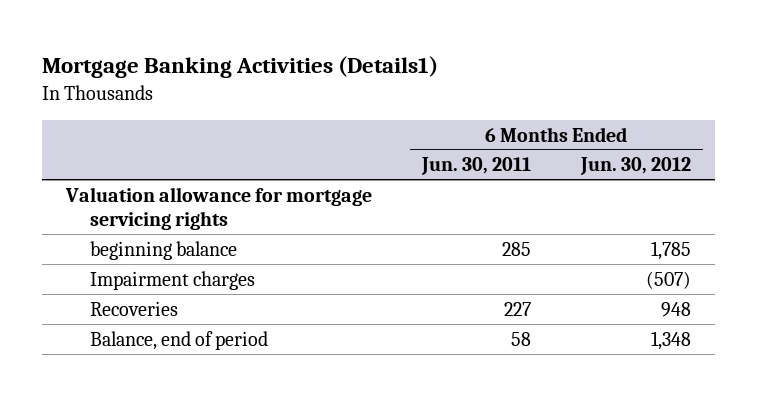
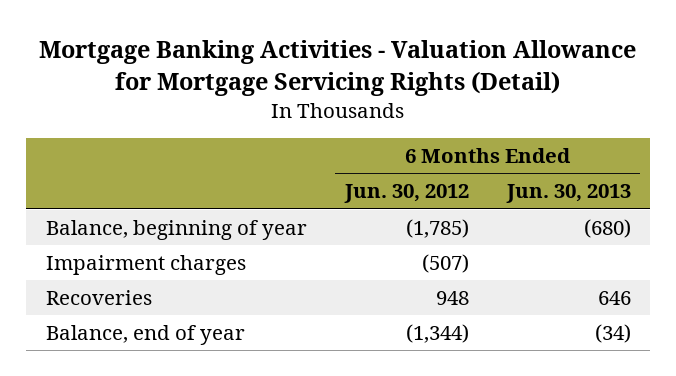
- Mortgage Banking Activities (Details1)
+ Mortgage Banking Activities - Valuation Allowance for Mortgage Servicing Rights (Detail)
- | 6 Months Ended Jun. 30, 2011 | 6 Months Ended Jun. 30, 2012
+ | 6 Months Ended Jun. 30, 2012 | 6 Months Ended Jun. 30, 2013
- Valuation allowance for mortgage servicing rights
- beginning balance | 285 | 1,785
+ Balance, beginning of year | (1,785) | (680)
- Balance, end of period | 58 | 1,348
+ Balance, end of year | (1,344) | (34)

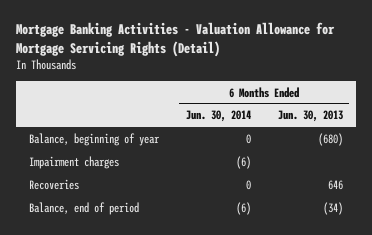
- | 6 Months Ended Jun. 30, 2012 | 6 Months Ended Jun. 30, 2013
+ | 6 Months Ended Jun. 30, 2014 | 6 Months Ended Jun. 30, 2013
- Balance, end of year | (1,344) | (34)
+ Balance, end of period | (6) | (34)

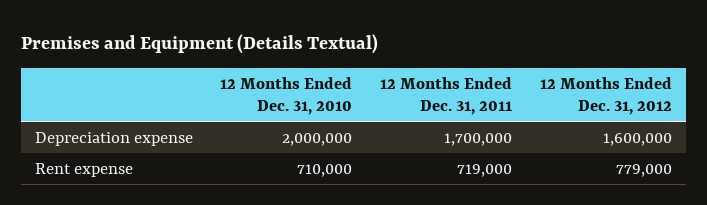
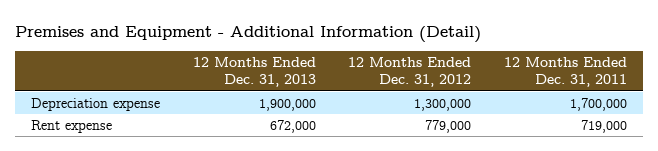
- Premises and Equipment (Details Textual)
+ Premises and Equipment - Additional Information (Detail)
- | 12 Months Ended Dec. 31, 2010 | 12 Months Ended Dec. 31, 2011 | 12 Months Ended Dec. 31, 2012
+ | 12 Months Ended Dec. 31, 2013 | 12 Months Ended Dec. 31, 2012 | 12 Months Ended Dec. 31, 2011
- Depreciation expense | 2,000,000 | 1,700,000 | 1,600,000
+ Depreciation expense | 1,900,000 | 1,300,000 | 1,700,000

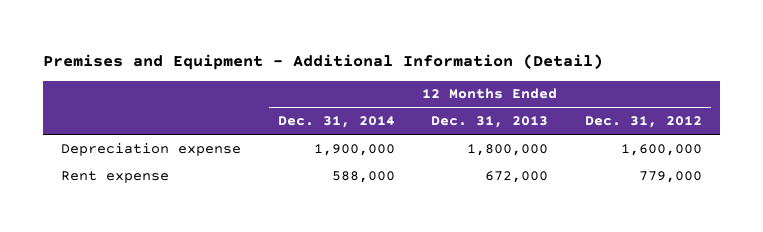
- | 12 Months Ended Dec. 31, 2013 | 12 Months Ended Dec. 31, 2012 | 12 Months Ended Dec. 31, 2011
+ | 12 Months Ended Dec. 31, 2014 | 12 Months Ended Dec. 31, 2013 | 12 Months Ended Dec. 31, 2012
- Depreciation expense | 1,900,000 | 1,300,000 | 1,700,000
+ Depreciation expense | 1,900,000 | 1,800,000 | 1,600,000

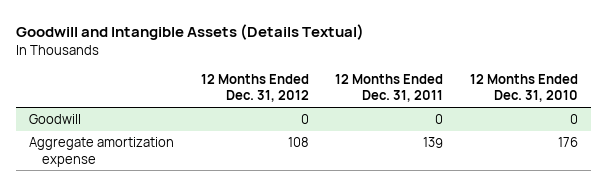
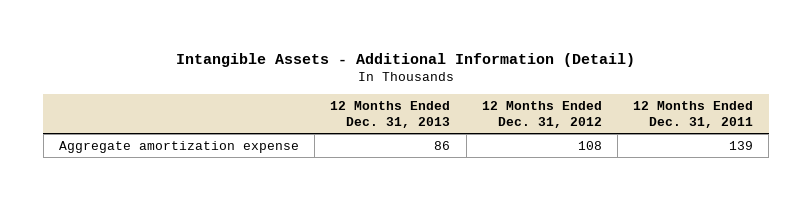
- Goodwill and Intangible Assets (Details Textual)
+ Intangible Assets - Additional Information (Detail)
- | 12 Months Ended Dec. 31, 2012 | 12 Months Ended Dec. 31, 2011 | 12 Months Ended Dec. 31, 2010
+ | 12 Months Ended Dec. 31, 2013 | 12 Months Ended Dec. 31, 2012 | 12 Months Ended Dec. 31, 2011
- Goodwill | 0 | 0 | 0

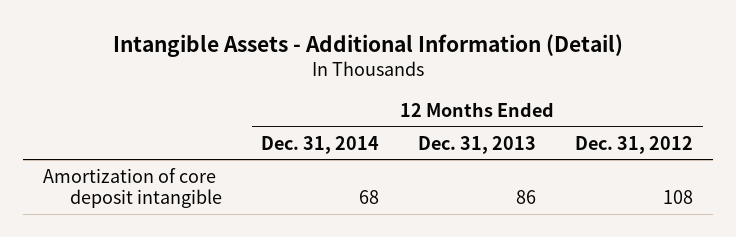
- | 12 Months Ended Dec. 31, 2013 | 12 Months Ended Dec. 31, 2012 | 12 Months Ended Dec. 31, 2011
+ | 12 Months Ended Dec. 31, 2014 | 12 Months Ended Dec. 31, 2013 | 12 Months Ended Dec. 31, 2012
- Aggregate amortization expense | 86 | 108 | 139
+ Amortization of core deposit intangible | 68 | 86 | 108

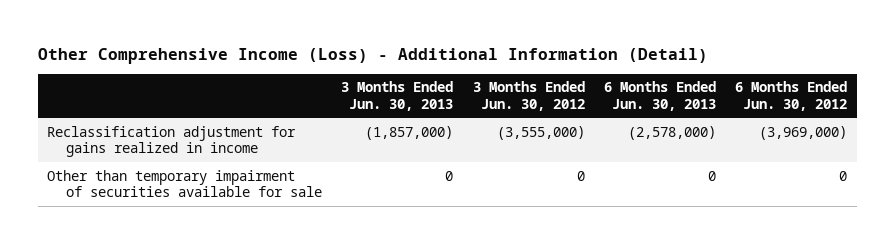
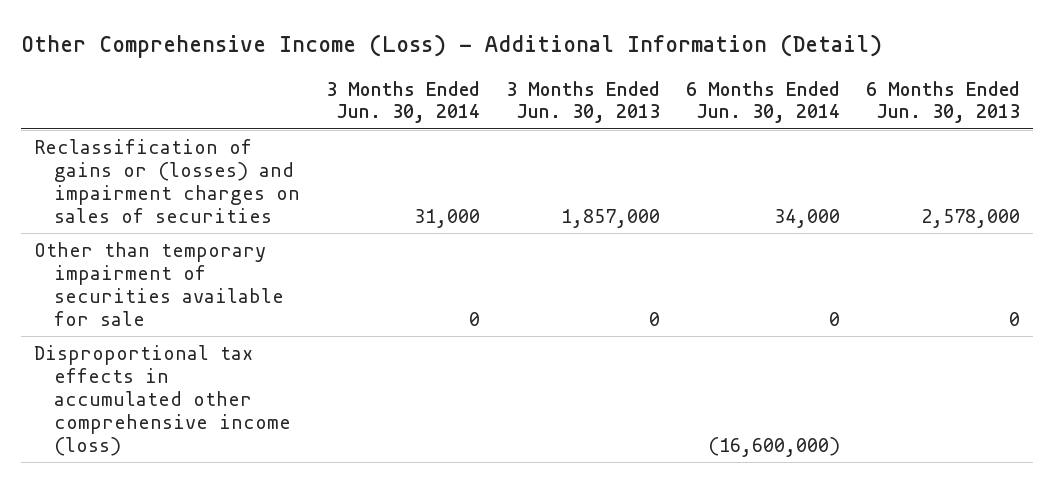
- | 3 Months Ended Jun. 30, 2013 | 3 Months Ended Jun. 30, 2012 | 6 Months Ended Jun. 30, 2013 | 6 Months Ended Jun. 30, 2012
+ | 3 Months Ended Jun. 30, 2014 | 3 Months Ended Jun. 30, 2013 | 6 Months Ended Jun. 30, 2014 | 6 Months Ended Jun. 30, 2013
- Reclassification adjustment for gains realized in income | (1,857,000) | (3,555,000) | (2,578,000) | (3,969,000)
+ Reclassification of gains or (losses) and impairment charges on sales of securities | 31,000 | 1,857,000 | 34,000 | 2,578,000
+ Disproportional tax effects in accumulated other comprehensive income (loss) | | | (16,600,000) |

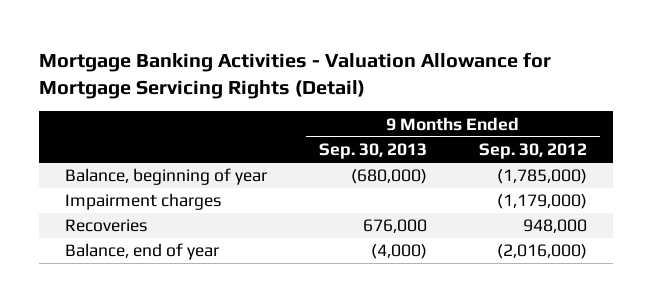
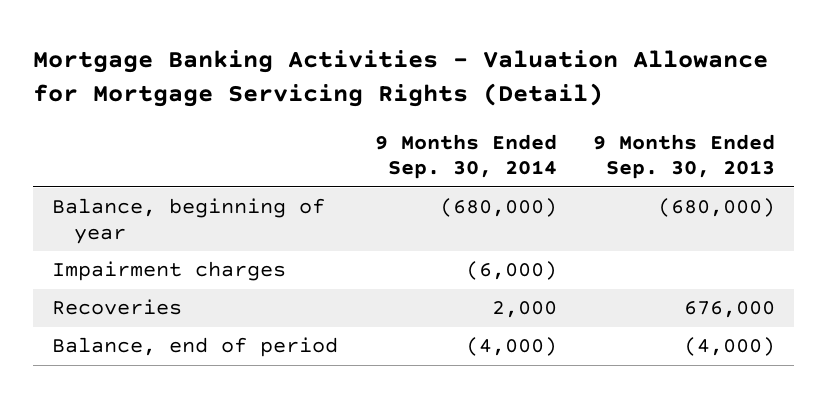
- | 9 Months Ended Sep. 30, 2013 | 9 Months Ended Sep. 30, 2012
+ | 9 Months Ended Sep. 30, 2014 | 9 Months Ended Sep. 30, 2013
- Balance, end of year | (4,000) | (2,016,000)
+ Balance, end of period | (4,000) | (4,000)

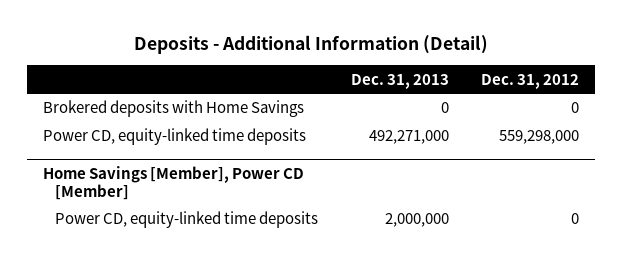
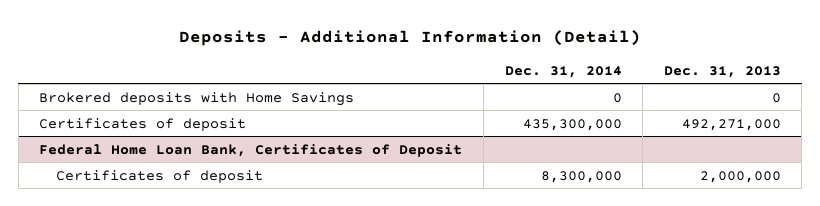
- | Dec. 31, 2013 | Dec. 31, 2012
+ | Dec. 31, 2014 | Dec. 31, 2013
- Power CD, equity-linked time deposits | 492,271,000 | 559,298,000
- Home Savings [Member], Power CD [Member]
- Power CD, equity-linked time deposits | 2,000,000 | 0
+ Certificates of deposit | 435,300,000 | 492,271,000
+ Federal Home Loan Bank, Certificates of Deposit
+ Certificates of deposit | 8,300,000 | 2,000,000

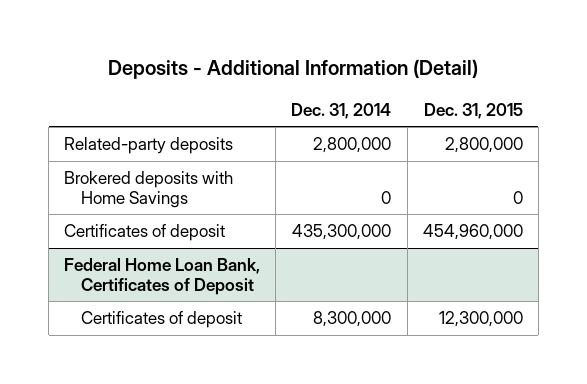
- | Dec. 31, 2014 | Dec. 31, 2013
+ | Dec. 31, 2014 | Dec. 31, 2015
+ Related-party deposits | 2,800,000 | 2,800,000

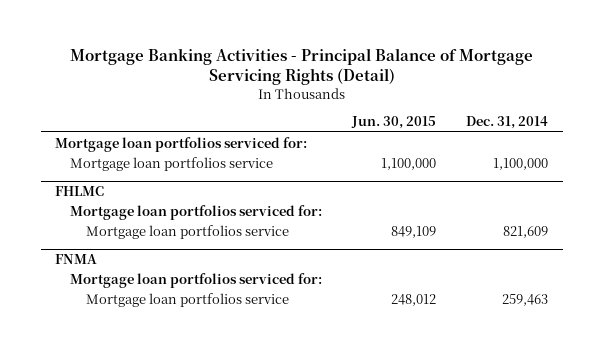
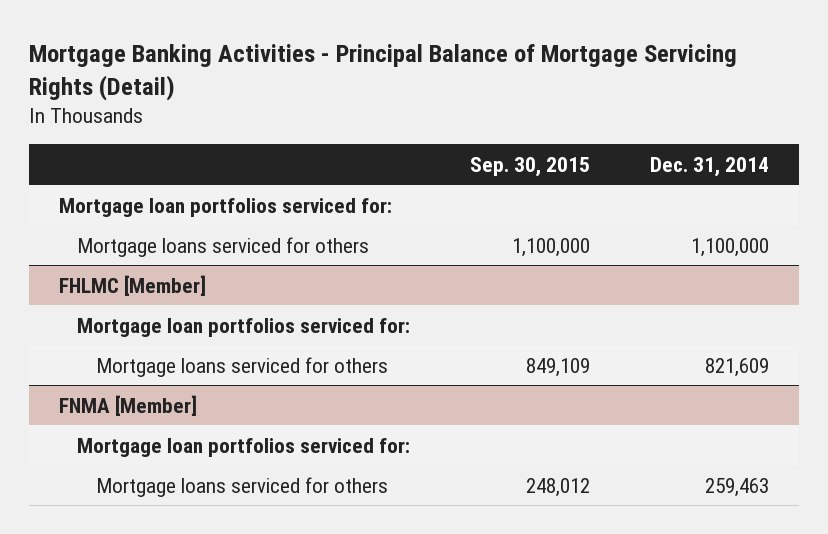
- | Jun. 30, 2015 | Dec. 31, 2014
+ | Sep. 30, 2015 | Dec. 31, 2014
- Mortgage loan portfolios service | 1,100,000 | 1,100,000
- FHLMC
+ Mortgage loans serviced for others | 1,100,000 | 1,100,000
+ FHLMC [Member]
- Mortgage loan portfolios service | 849,109 | 821,609
- FNMA
+ Mortgage loans serviced for others | 849,109 | 821,609
+ FNMA [Member]
- Mortgage loan portfolios service | 248,012 | 259,463
+ Mortgage loans serviced for others | 248,012 | 259,463

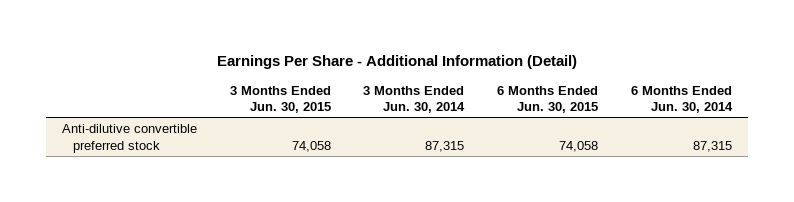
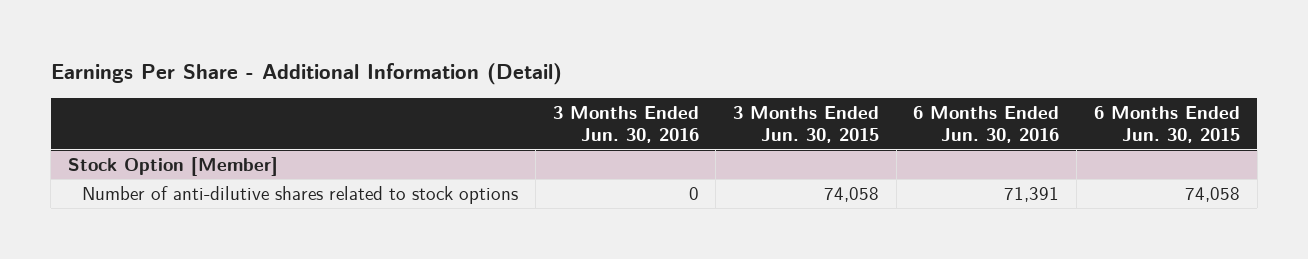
- | 3 Months Ended Jun. 30, 2015 | 3 Months Ended Jun. 30, 2014 | 6 Months Ended Jun. 30, 2015 | 6 Months Ended Jun. 30, 2014
+ | 3 Months Ended Jun. 30, 2016 | 3 Months Ended Jun. 30, 2015 | 6 Months Ended Jun. 30, 2016 | 6 Months Ended Jun. 30, 2015
- Anti-dilutive convertible preferred stock | 74,058 | 87,315 | 74,058 | 87,315
+ Stock Option [Member]
+ Number of anti-dilutive shares related to stock options | 0 | 74,058 | 71,391 | 74,058

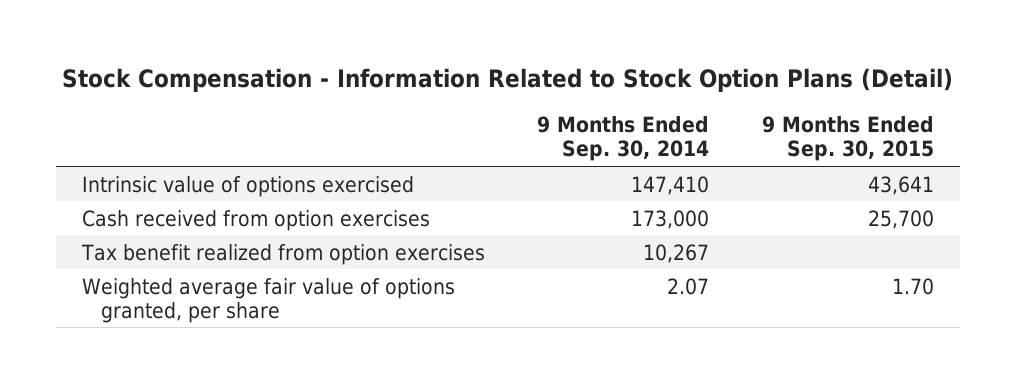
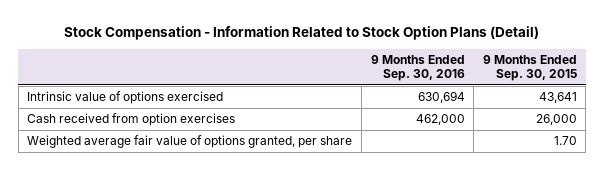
- | 9 Months Ended Sep. 30, 2014 | 9 Months Ended Sep. 30, 2015
+ | 9 Months Ended Sep. 30, 2016 | 9 Months Ended Sep. 30, 2015
- Cash received from option exercises | 173,000 | 25,700
- Tax benefit realized from option exercises | 10,267 |
+ Cash received from option exercises | 462,000 | 26,000

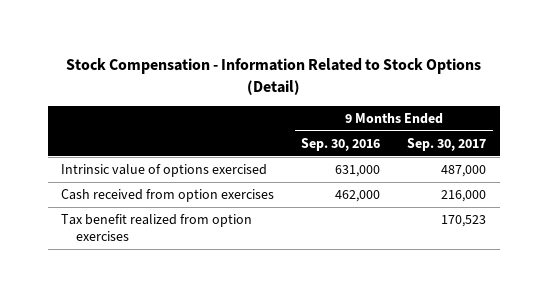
- Stock Compensation - Information Related to Stock Option Plans (Detail)
+ Stock Compensation - Information Related to Stock Options (Detail)
- | 9 Months Ended Sep. 30, 2016 | 9 Months Ended Sep. 30, 2015
+ | 9 Months Ended Sep. 30, 2016 | 9 Months Ended Sep. 30, 2017
- Intrinsic value of options exercised | 630,694 | 43,641
+ Intrinsic value of options exercised | 631,000 | 487,000
- Weighted average fair value of options granted, per share | | 1.70
+ Tax benefit realized from option exercises | | 170,523

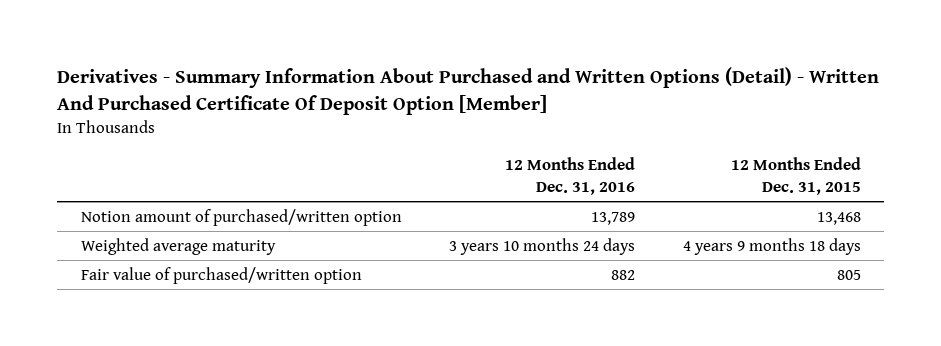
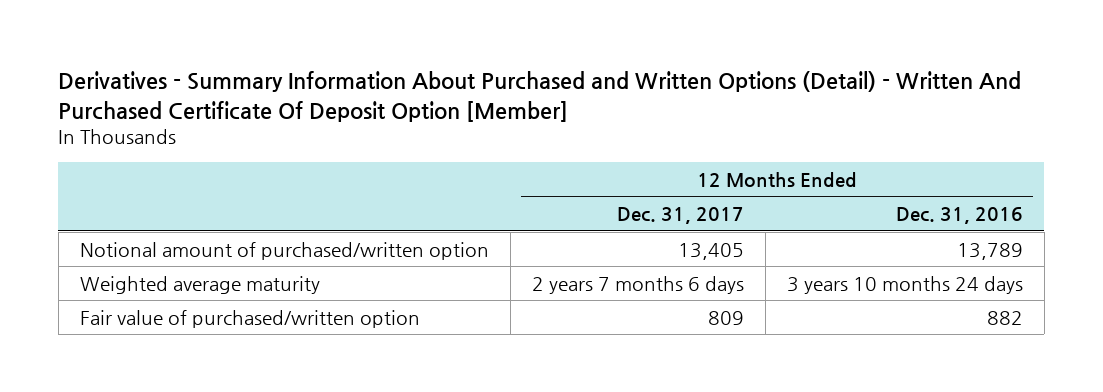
- | 12 Months Ended Dec. 31, 2016 | 12 Months Ended Dec. 31, 2015
+ | 12 Months Ended Dec. 31, 2017 | 12 Months Ended Dec. 31, 2016
- Notion amount of purchased/written option | 13,789 | 13,468
+ Notional amount of purchased/written option | 13,405 | 13,789

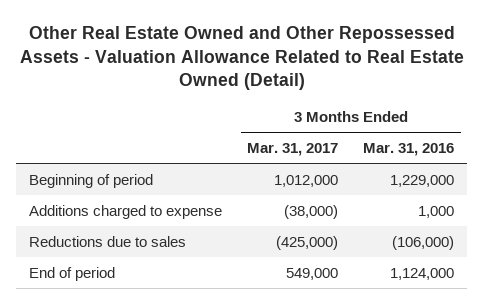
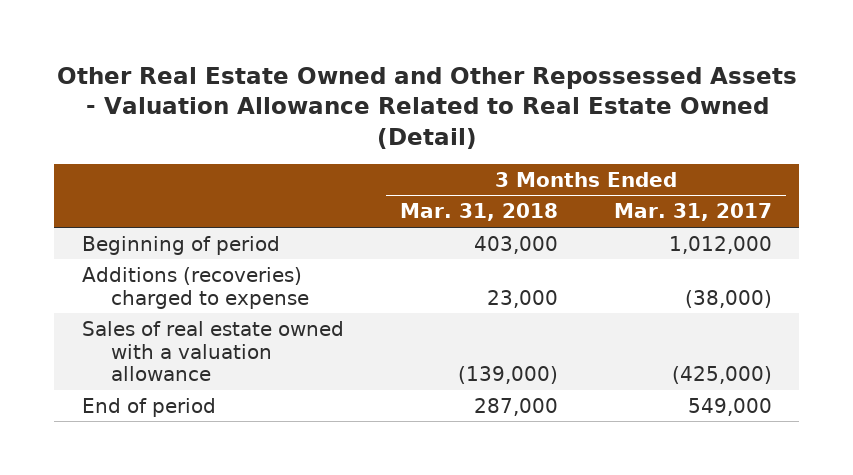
- | 3 Months Ended Mar. 31, 2017 | 3 Months Ended Mar. 31, 2016
+ | 3 Months Ended Mar. 31, 2018 | 3 Months Ended Mar. 31, 2017
- Additions charged to expense | (38,000) | 1,000
- Reductions due to sales | (425,000) | (106,000)
+ Additions (recoveries) charged to expense | 23,000 | (38,000)
+ Sales of real estate owned with a valuation allowance | (139,000) | (425,000)

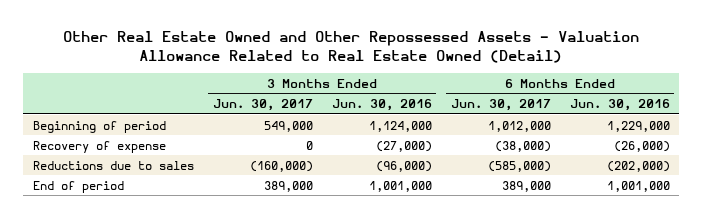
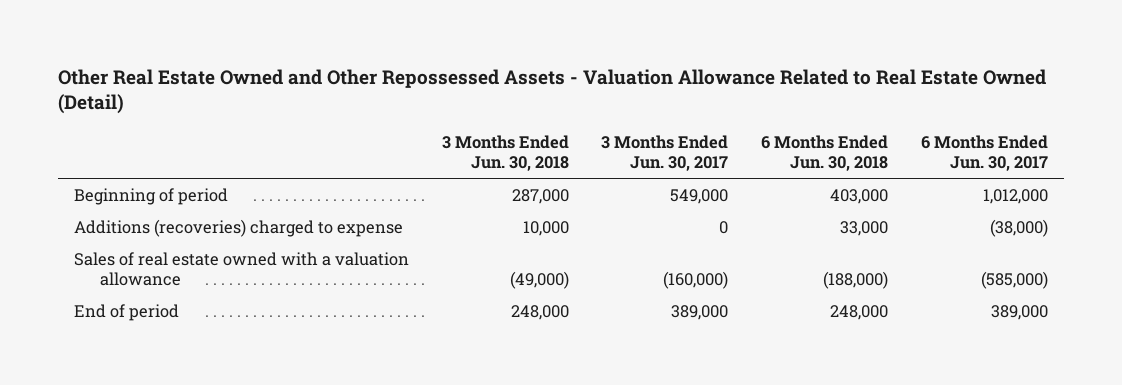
- | 3 Months Ended Jun. 30, 2017 | 3 Months Ended Jun. 30, 2016 | 6 Months Ended Jun. 30, 2017 | 6 Months Ended Jun. 30, 2016
+ | 3 Months Ended Jun. 30, 2018 | 3 Months Ended Jun. 30, 2017 | 6 Months Ended Jun. 30, 2018 | 6 Months Ended Jun. 30, 2017
- Recovery of expense | 0 | (27,000) | (38,000) | (26,000)
- Reductions due to sales | (160,000) | (96,000) | (585,000) | (202,000)
+ Additions (recoveries) charged to expense | 10,000 | 0 | 33,000 | (38,000)
+ Sales of real estate owned with a valuation allowance | (49,000) | (160,000) | (188,000) | (585,000)

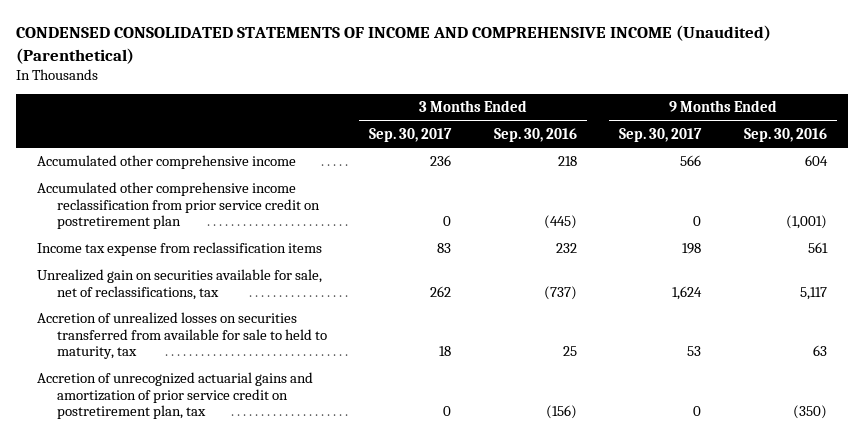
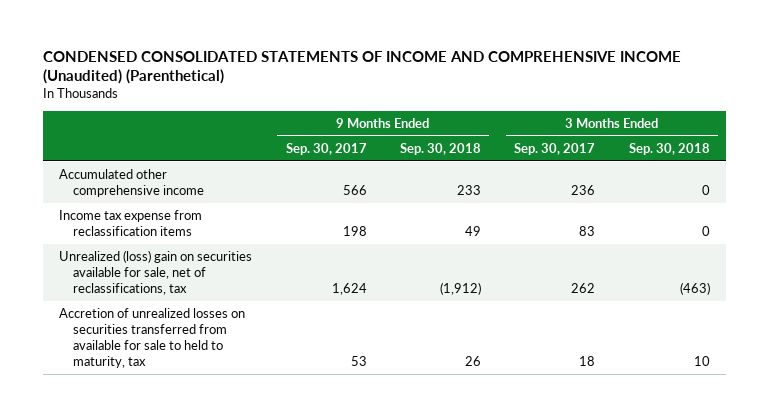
- | 3 Months Ended Sep. 30, 2017 | 3 Months Ended Sep. 30, 2016 | 9 Months Ended Sep. 30, 2017 | 9 Months Ended Sep. 30, 2016
+ | 9 Months Ended Sep. 30, 2017 | 9 Months Ended Sep. 30, 2018 | 3 Months Ended Sep. 30, 2017 | 3 Months Ended Sep. 30, 2018
- Accumulated other comprehensive income reclassification from prior service credit on postretirement plan | 0 | (445) | 0 | (1,001)
- Unrealized gain on securities available for sale, net of reclassifications, tax | 262 | (737) | 1,624 | 5,117
+ Unrealized (loss) gain on securities available for sale, net of reclassifications, tax | 1,624 | (1,912) | 262 | (463)
- Accretion of unrecognized actuarial gains and amortization of prior service credit on postretirement plan, tax | 0 | (156) | 0 | (350)

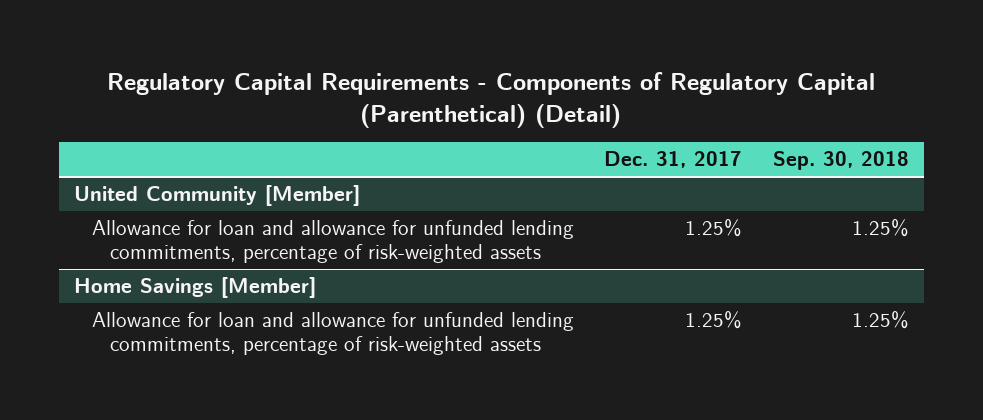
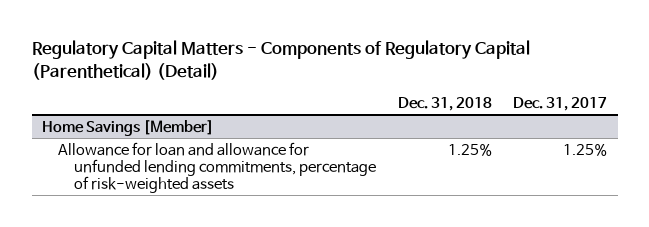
- Regulatory Capital Requirements - Components of Regulatory Capital (Parenthetical) (Detail)
+ Regulatory Capital Matters - Components of Regulatory Capital (Parenthetical) (Detail)
- | Dec. 31, 2017 | Sep. 30, 2018
+ | Dec. 31, 2018 | Dec. 31, 2017
- United Community [Member]
- Allowance for loan and allowance for unfunded lending commitments, percentage of risk-weighted assets | 1.25% | 1.25%

